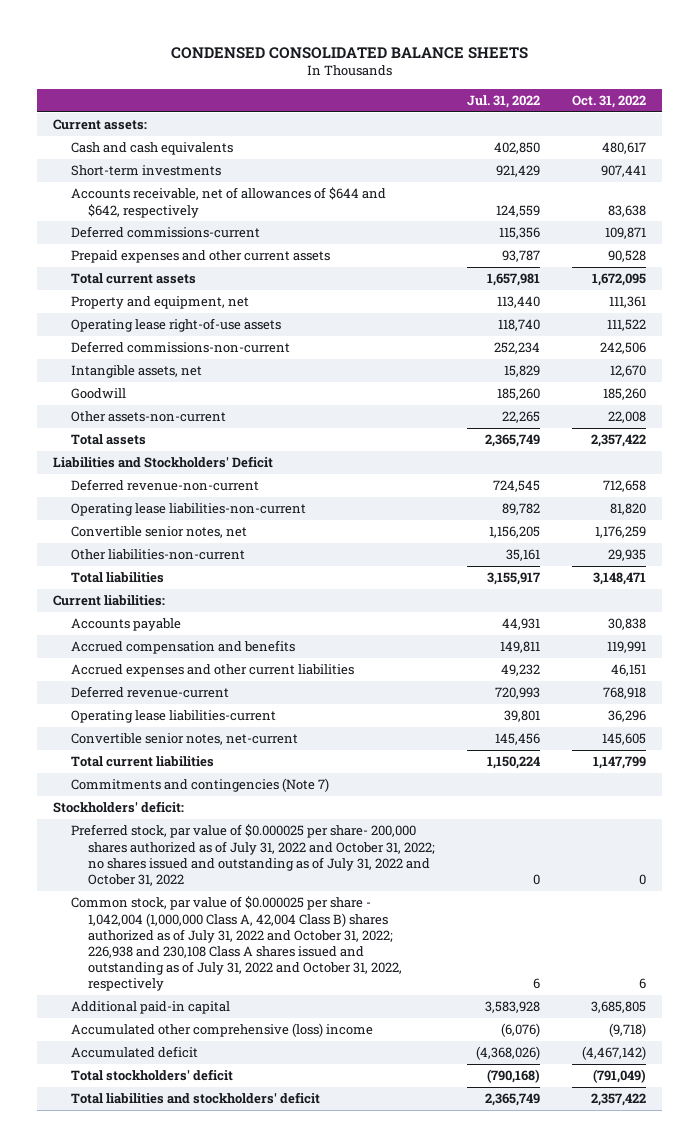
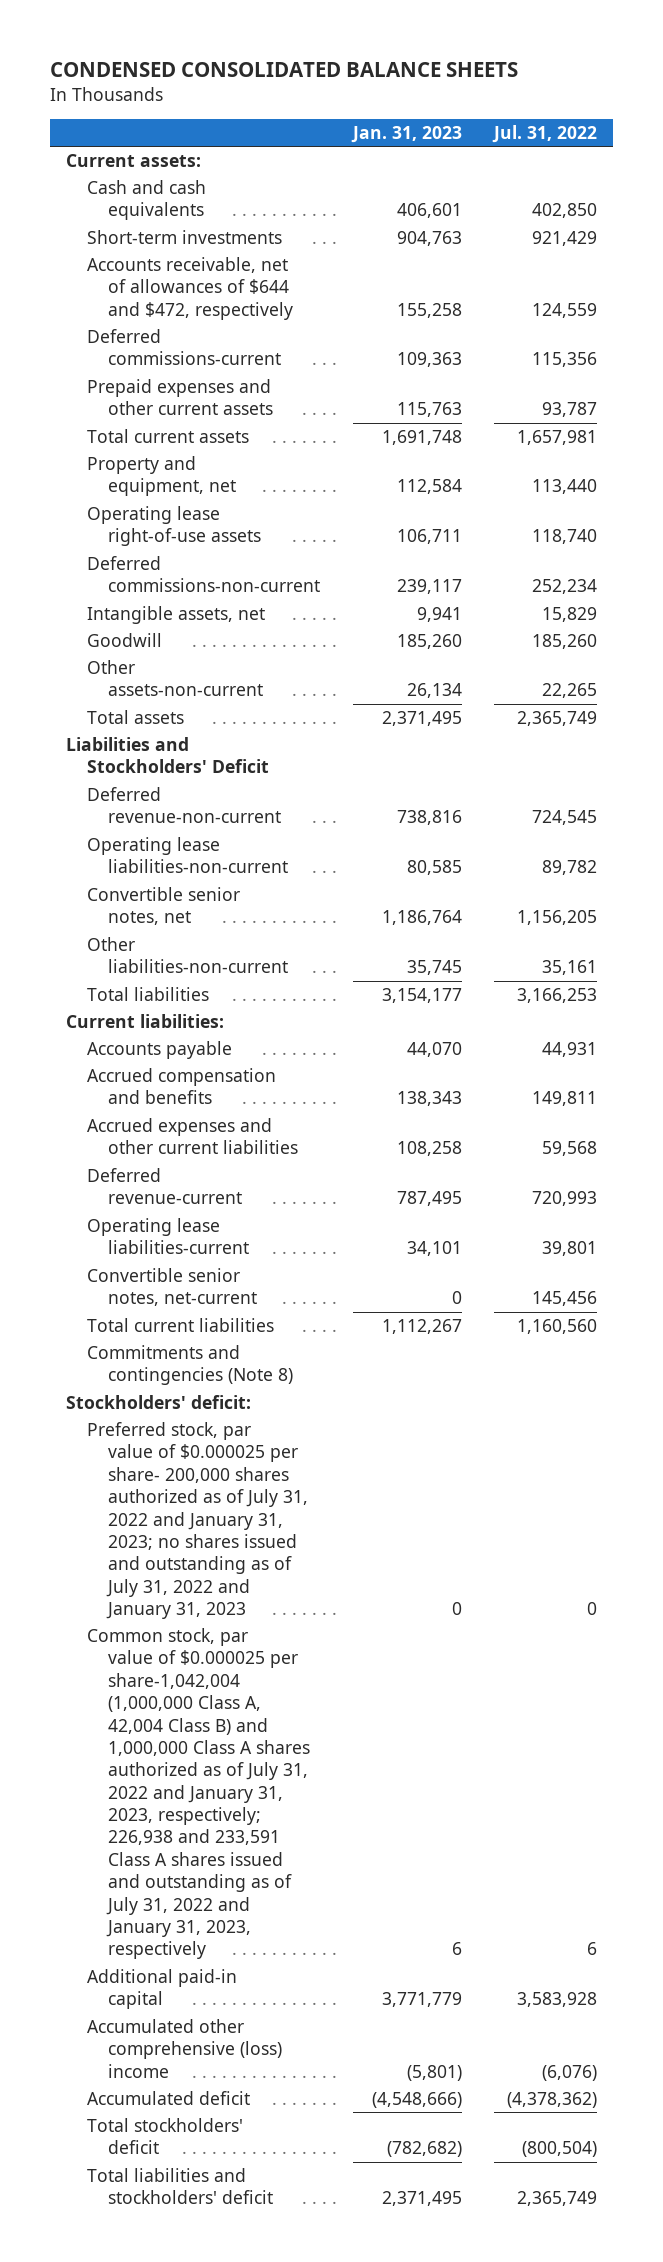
- | Jul. 31, 2022 | Oct. 31, 2022
+ | Jan. 31, 2023 | Jul. 31, 2022
- Accounts receivable, net of allowances of $644 and $642, respectively | 124,559 | 83,638
+ Accounts receivable, net of allowances of $644 and $472, respectively | 155,258 | 124,559
- Total liabilities | 3,155,917 | 3,148,471
+ Total liabilities | 3,154,177 | 3,166,253
- Accrued expenses and other current liabilities | 49,232 | 46,151
+ Accrued expenses and other current liabilities | 108,258 | 59,568
- Total current liabilities | 1,150,224 | 1,147,799
- Commitments and contingencies (Note 7)
+ Total current liabilities | 1,112,267 | 1,160,560
+ Commitments and contingencies (Note 8)
- Preferred stock, par value of $0.000025 per share- 200,000 shares authorized as of July 31, 2022 and October 31, 2022; no shares issued and outstanding as of July 31, 2022 and October 31, 2022 | 0 | 0
- Common stock, par value of $0.000025 per share - 1,042,004 (1,000,000 Class A, 42,004 Class B) shares authorized as of July 31, 2022 and October 31, 2022; 226,938 and 230,108 Class A shares issued and outstanding as of July 31, 2022 and October 31, 2022, respectively | 6 | 6
+ Preferred stock, par value of $0.000025 per share- 200,000 shares authorized as of July 31, 2022 and January 31, 2023; no shares issued and outstanding as of July 31, 2022 and January 31, 2023 | 0 | 0
+ Common stock, par value of $0.000025 per share-1,042,004 (1,000,000 Class A, 42,004 Class B) and 1,000,000 Class A shares authorized as of July 31, 2022 and January 31, 2023, respectively; 226,938 and 233,591 Class A shares issued and outstanding as of July 31, 2022 and January 31, 2023, respectively | 6 | 6
- Accumulated deficit | (4,368,026) | (4,467,142)
- Total stockholders' deficit | (790,168) | (791,049)
+ Accumulated deficit | (4,548,666) | (4,378,362)
+ Total stockholders' deficit | (782,682) | (800,504)

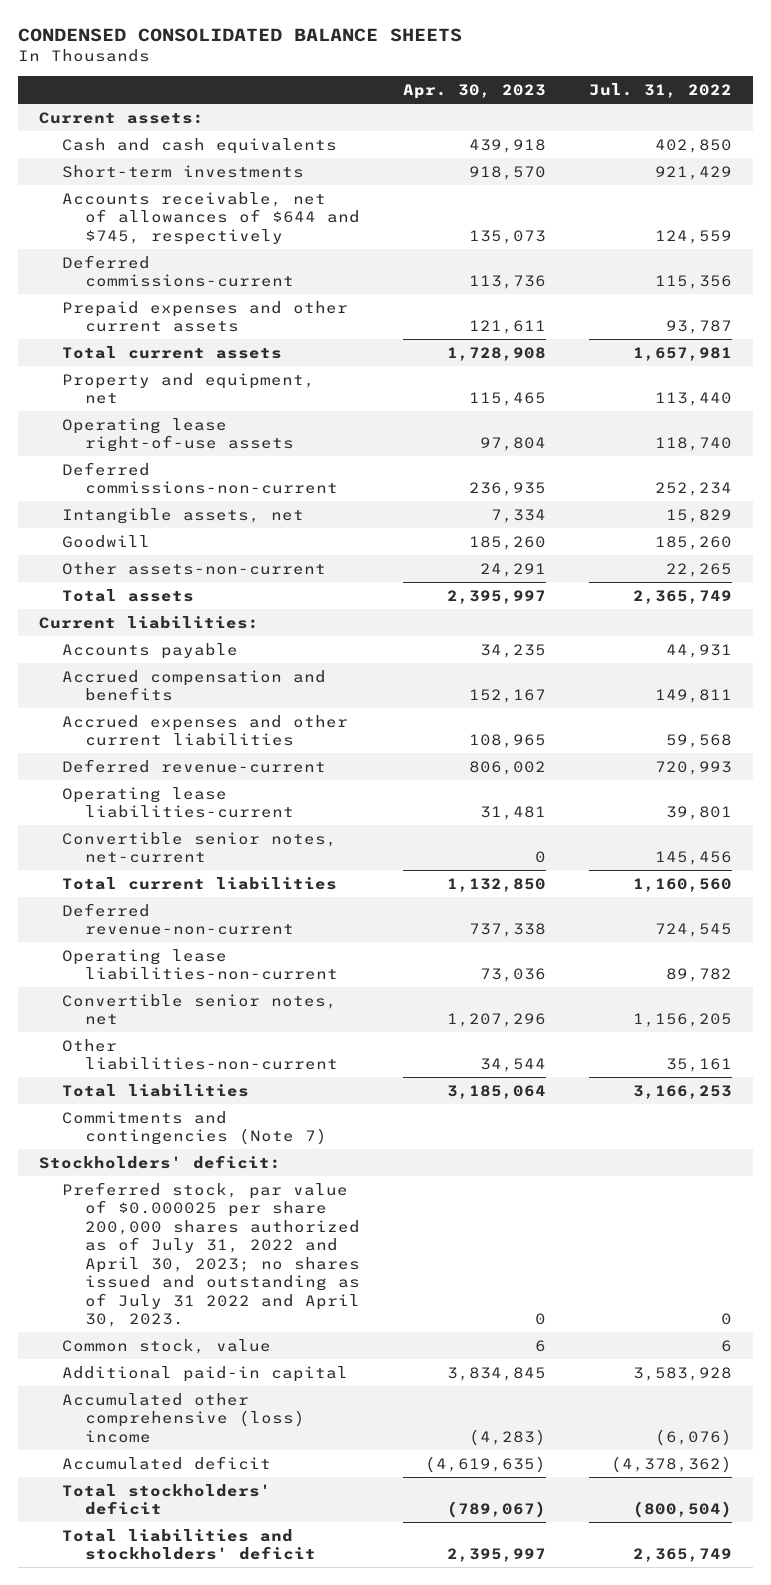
- | Jan. 31, 2023 | Jul. 31, 2022
+ | Apr. 30, 2023 | Jul. 31, 2022
- Accounts receivable, net of allowances of $644 and $472, respectively | 155,258 | 124,559
+ Accounts receivable, net of allowances of $644 and $745, respectively | 135,073 | 124,559
- Liabilities and Stockholders' Deficit
- Commitments and contingencies (Note 8)
moved down: Deferred revenue-non-current | 737,338 | 724,545
moved down: Operating lease liabilities-non-current | 73,036 | 89,782
moved down: Convertible senior notes, net | 1,207,296 | 1,156,205
moved down: Other liabilities-non-current | 34,544 | 35,161
moved down: Total liabilities | 3,185,064 | 3,166,253
+ Commitments and contingencies (Note 7)
- Preferred stock, par value of $0.000025 per share- 200,000 shares authorized as of July 31, 2022 and January 31, 2023; no shares issued and outstanding as of July 31, 2022 and January 31, 2023 | 0 | 0
- Common stock, par value of $0.000025 per share-1,042,004 (1,000,000 Class A, 42,004 Class B) and 1,000,000 Class A shares authorized as of July 31, 2022 and January 31, 2023, respectively; 226,938 and 233,591 Class A shares issued and outstanding as of July 31, 2022 and January 31, 2023, respectively | 6 | 6
+ Preferred stock, par value of $0.000025 per share 200,000 shares authorized as of July 31, 2022 and April 30, 2023; no shares issued and outstanding as of July 31 2022 and April 30, 2023. | 0 | 0
+ Common stock, value | 6 | 6

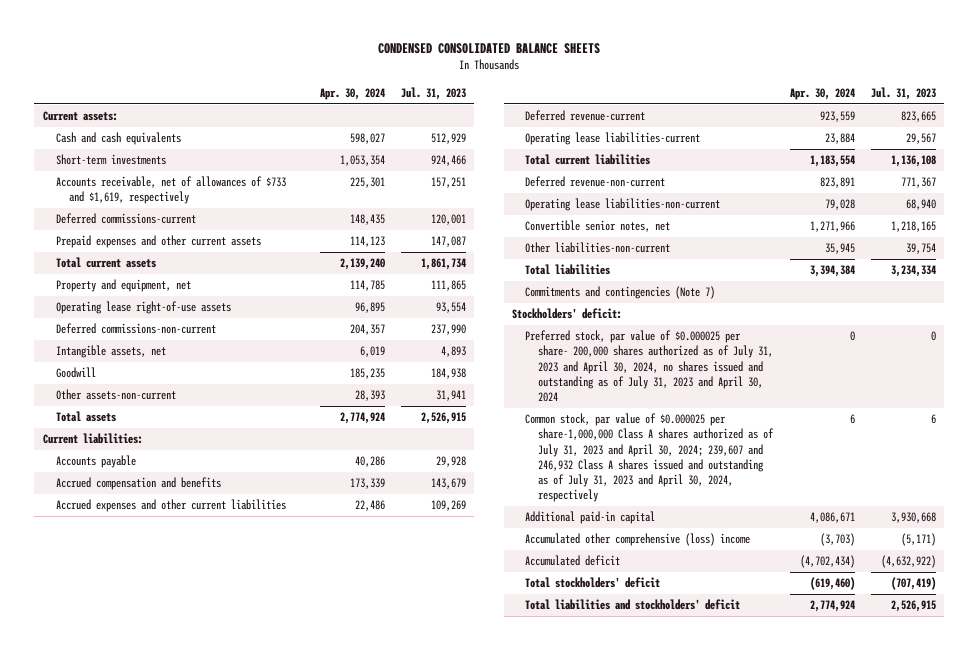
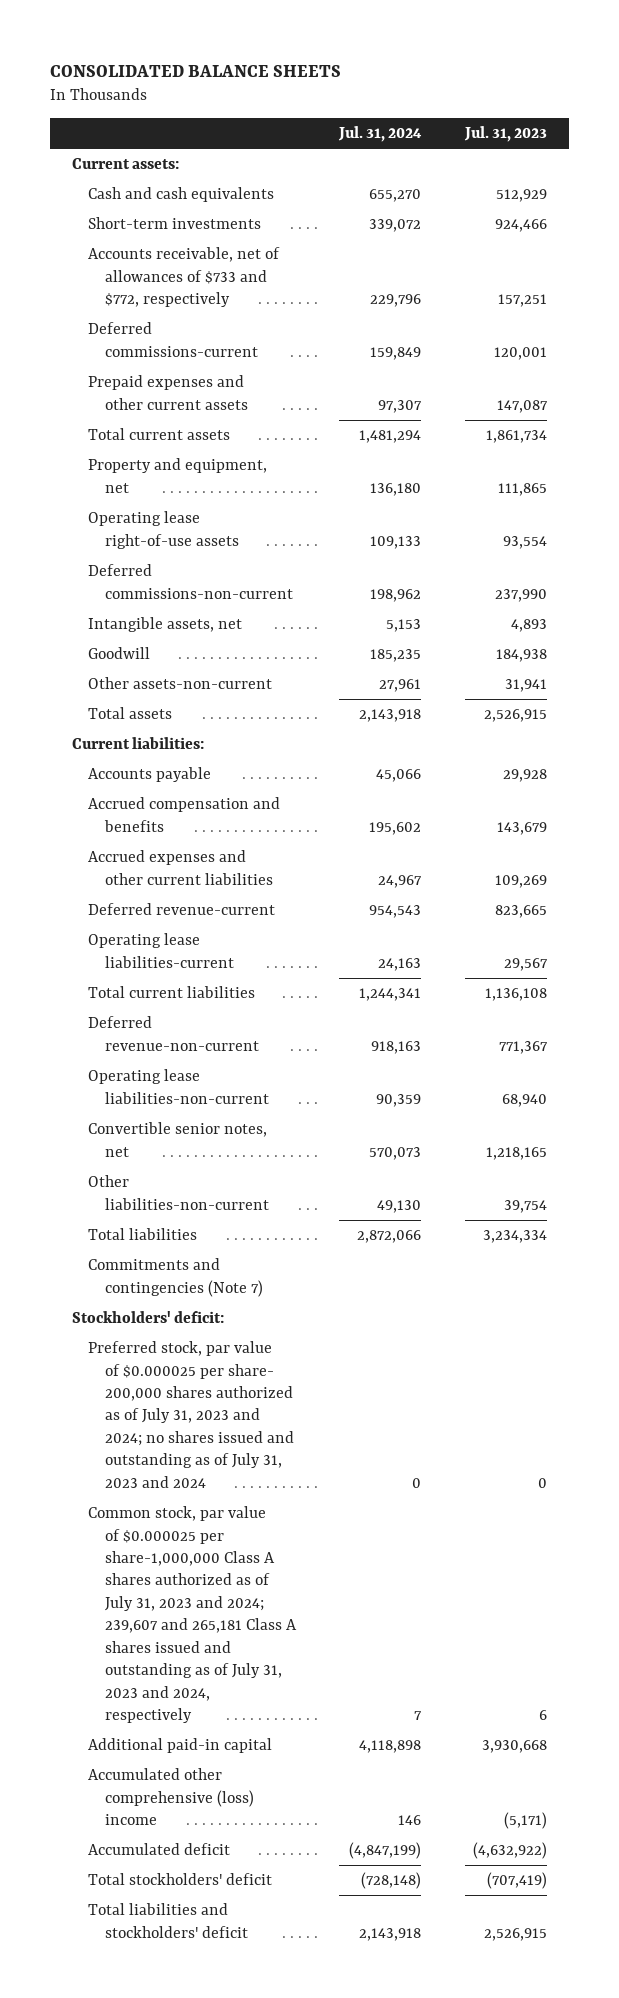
- CONDENSED CONSOLIDATED BALANCE SHEETS
+ CONSOLIDATED BALANCE SHEETS
- | Apr. 30, 2024 | Jul. 31, 2023
+ | Jul. 31, 2024 | Jul. 31, 2023
- Accounts receivable, net of allowances of $733 and $1,619, respectively | 225,301 | 157,251
+ Accounts receivable, net of allowances of $733 and $772, respectively | 229,796 | 157,251
- Preferred stock, par value of $0.000025 per share- 200,000 shares authorized as of July 31, 2023 and April 30, 2024, no shares issued and outstanding as of July 31, 2023 and April 30, 2024 | 0 | 0
- Common stock, par value of $0.000025 per share-1,000,000 Class A shares authorized as of July 31, 2023 and April 30, 2024; 239,607 and 246,932 Class A shares issued and outstanding as of July 31, 2023 and April 30, 2024, respectively | 6 | 6
+ Preferred stock, par value of $0.000025 per share- 200,000 shares authorized as of July 31, 2023 and 2024; no shares issued and outstanding as of July 31, 2023 and 2024 | 0 | 0
+ Common stock, par value of $0.000025 per share-1,000,000 Class A shares authorized as of July 31, 2023 and 2024; 239,607 and 265,181 Class A shares issued and outstanding as of July 31, 2023 and 2024, respectively | 7 | 6

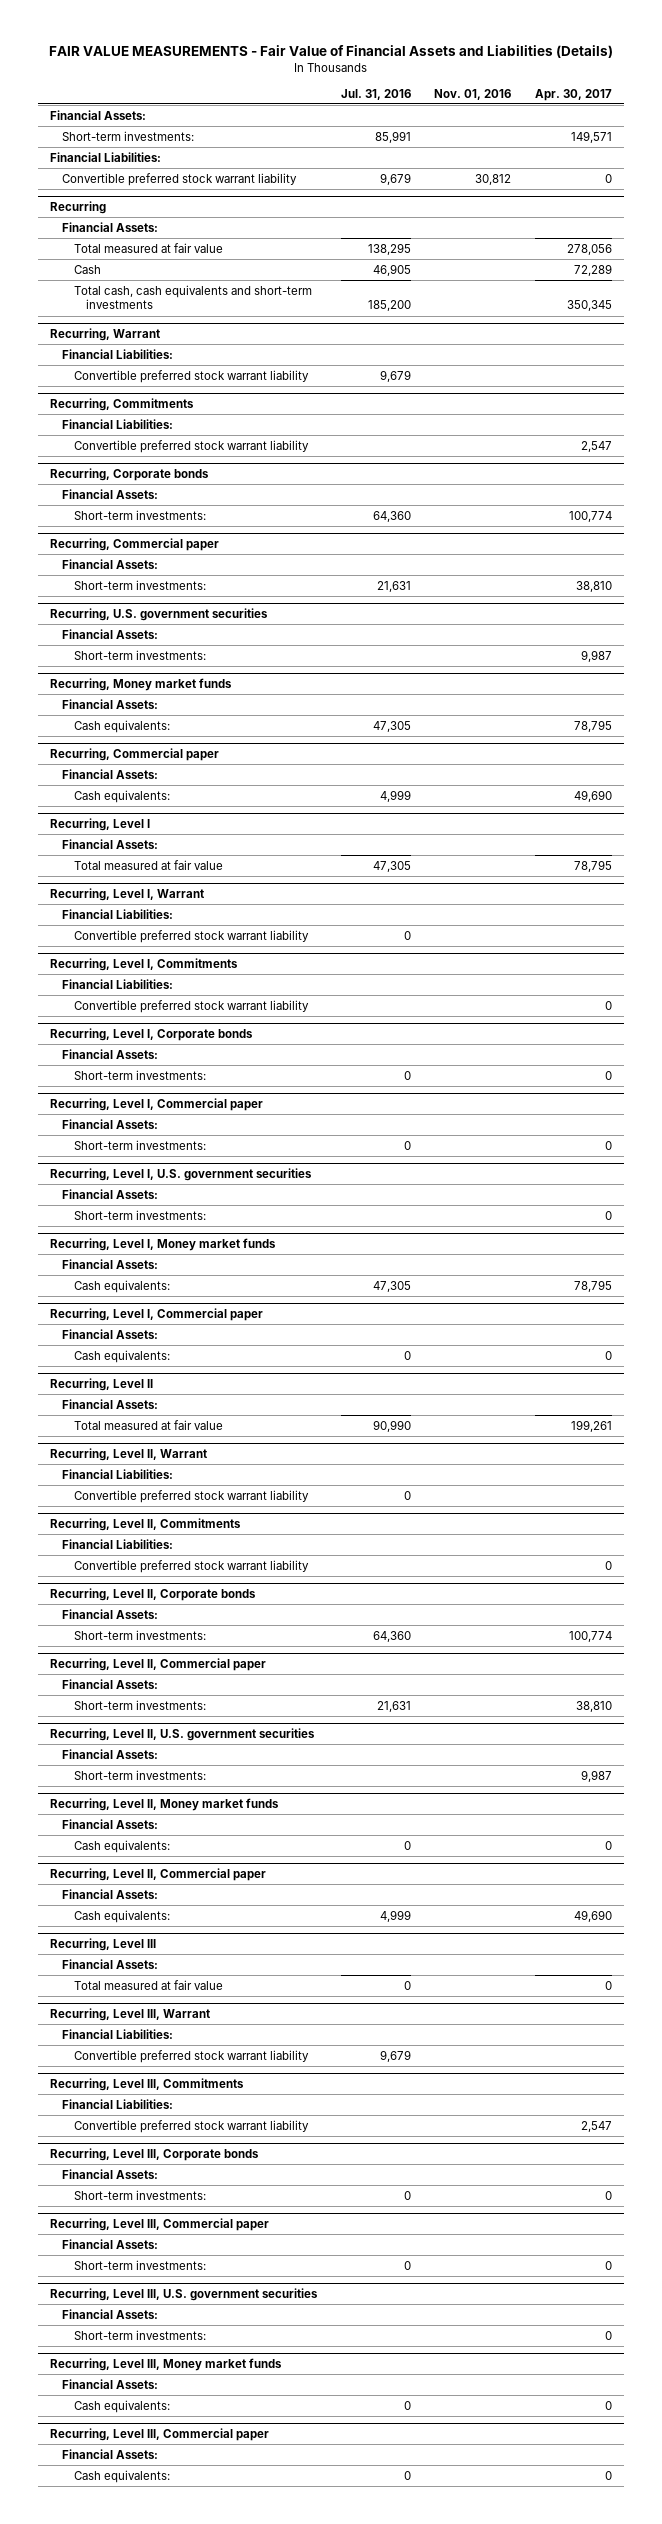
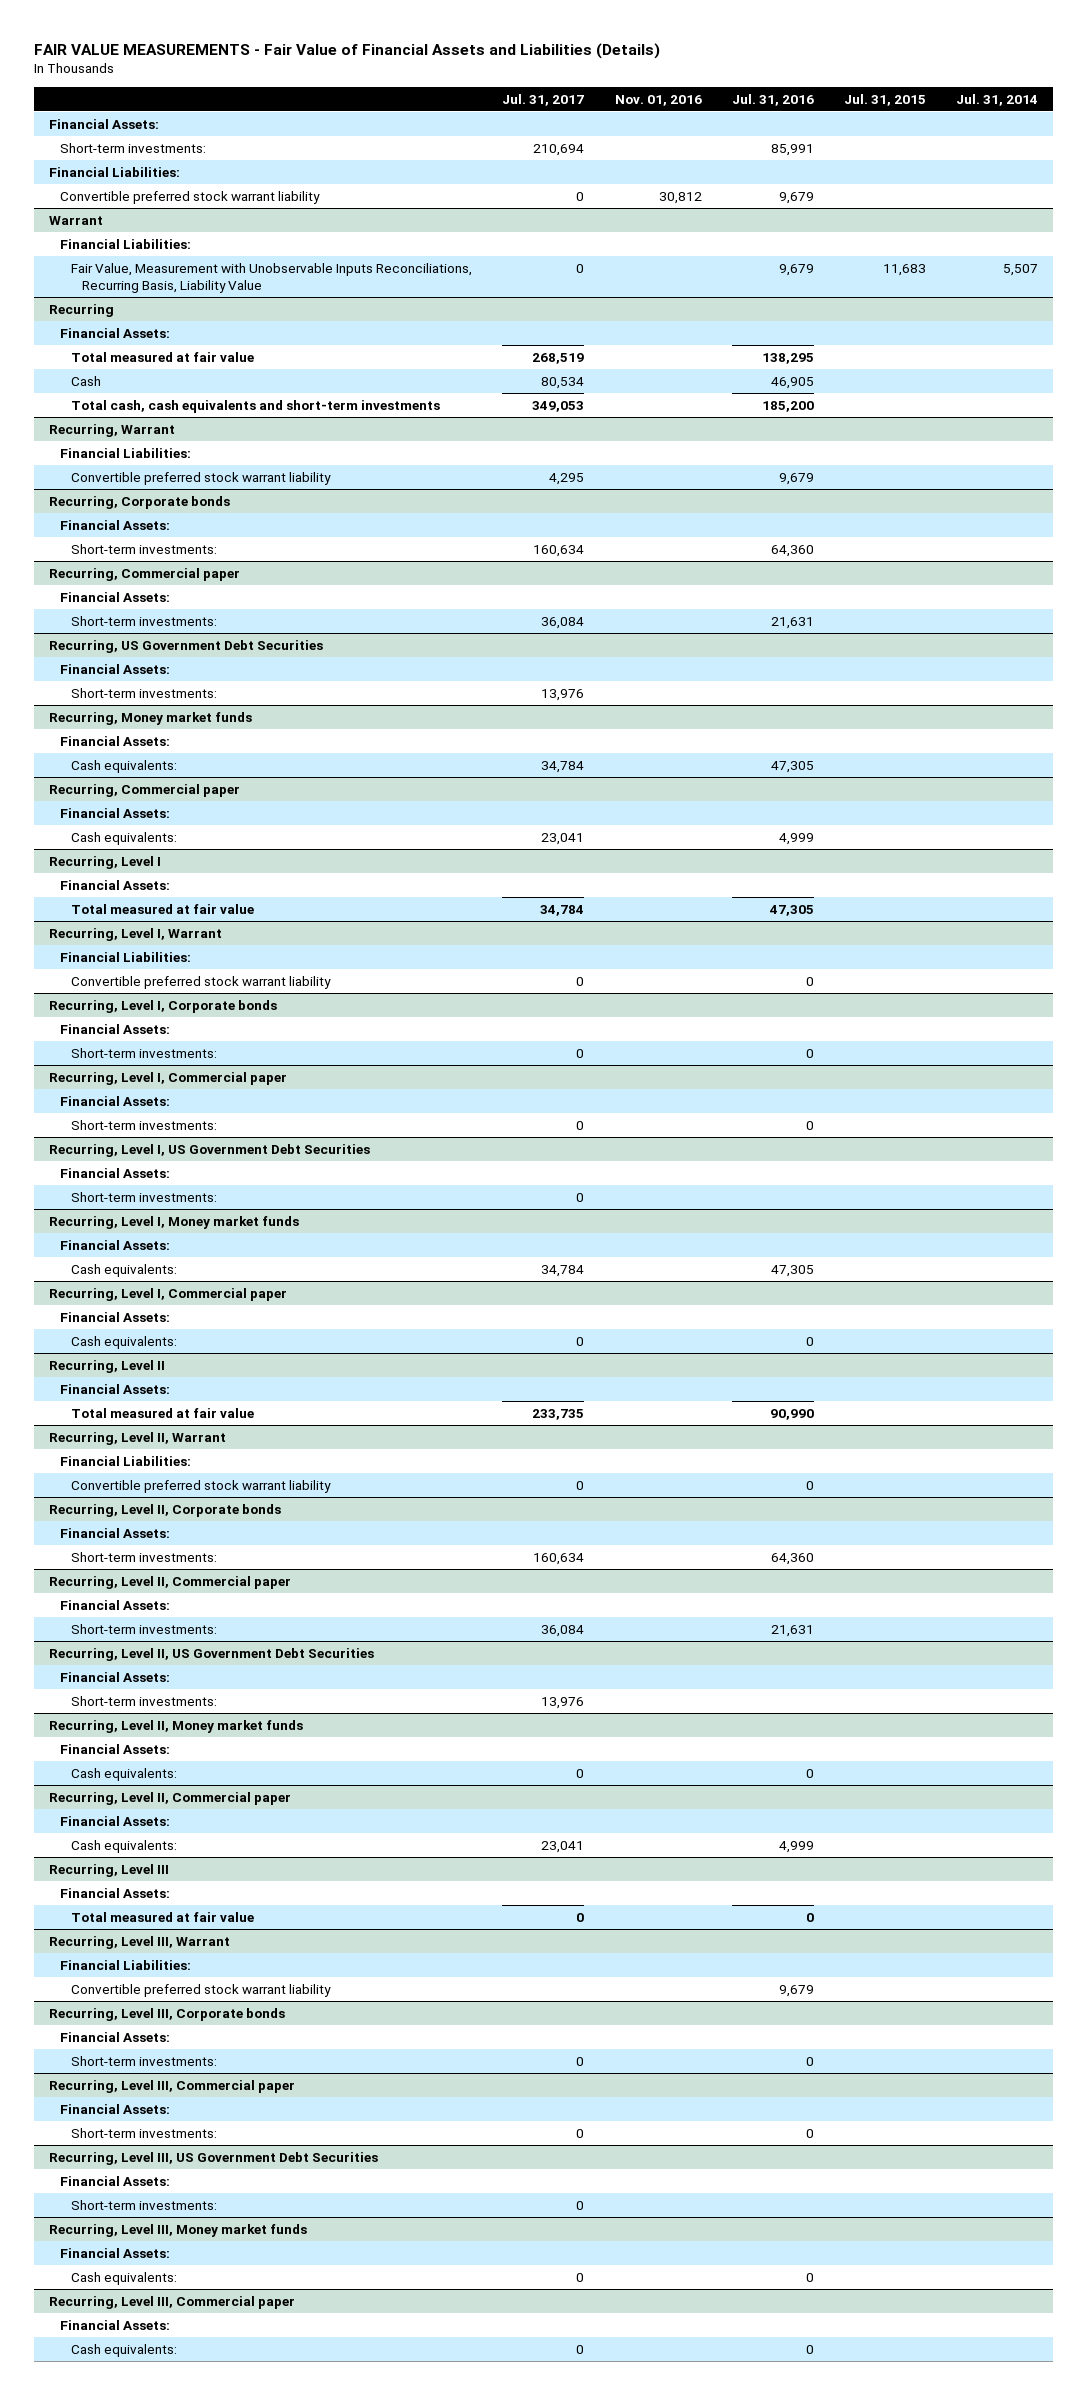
- | Jul. 31, 2016 | Nov. 01, 2016 | Apr. 30, 2017
+ | Jul. 31, 2017 | Nov. 01, 2016 | Jul. 31, 2016 | Jul. 31, 2015 | Jul. 31, 2014
+ Warrant
+ Financial Liabilities:
+ Fair Value, Measurement with Unobservable Inputs Reconciliations, Recurring Basis, Liability Value | 0 | | 9,679 | 11,683 | 5,507
- Recurring, Commitments
- Financial Liabilities:
- Convertible preferred stock warrant liability | | | 2,547
- Recurring, U.S. government securities
+ Recurring, US Government Debt Securities
- Recurring, Level I, Commitments
- Financial Liabilities:
- Convertible preferred stock warrant liability | | | 0
- Recurring, Level I, U.S. government securities
+ Recurring, Level I, US Government Debt Securities
- Recurring, Level II, Commitments
- Financial Liabilities:
- Convertible preferred stock warrant liability | | | 0
- Recurring, Level II, U.S. government securities
+ Recurring, Level II, US Government Debt Securities
- Recurring, Level III, Commitments
- Financial Liabilities:
- Convertible preferred stock warrant liability | | | 2,547
- Recurring, Level III, U.S. government securities
+ Recurring, Level III, US Government Debt Securities

